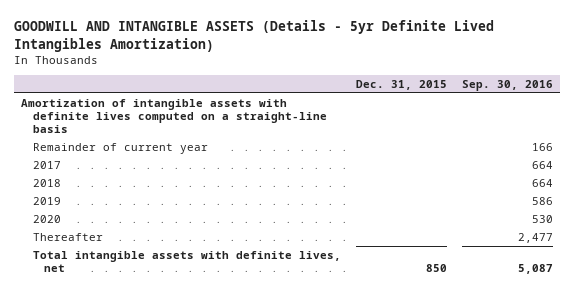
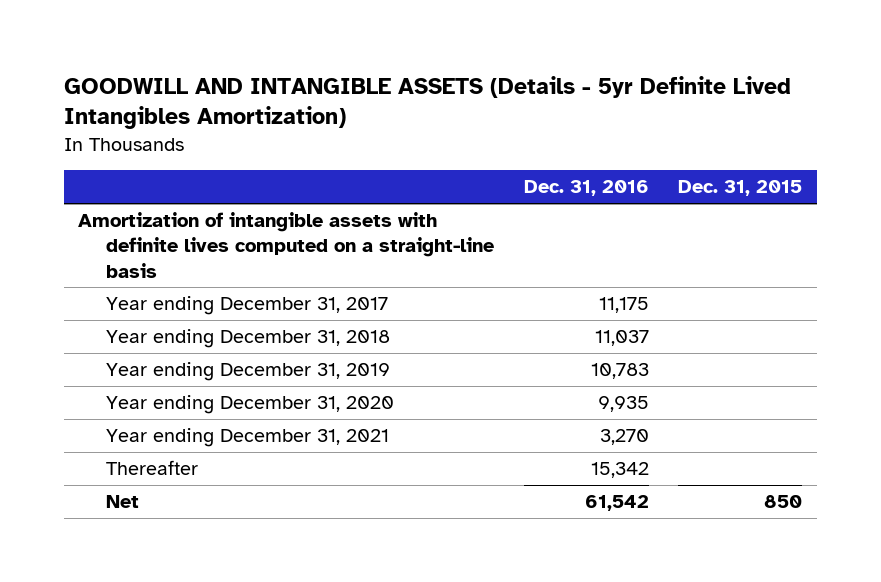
- | Dec. 31, 2015 | Sep. 30, 2016
+ | Dec. 31, 2016 | Dec. 31, 2015
- Remainder of current year | | 166
- 2017 | | 664
- 2018 | | 664
- 2019 | | 586
- 2020 | | 530
+ Year ending December 31, 2017 | 11,175 |
+ Year ending December 31, 2018 | 11,037 |
+ Year ending December 31, 2019 | 10,783 |
+ Year ending December 31, 2020 | 9,935 |
+ Year ending December 31, 2021 | 3,270 |
- Total intangible assets with definite lives, net | 850 | 5,087
+ Net | 61,542 | 850

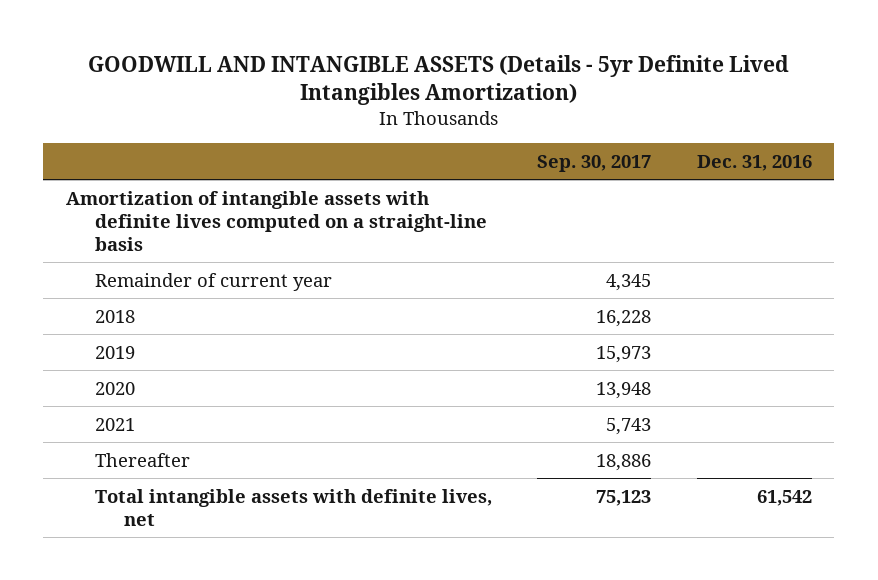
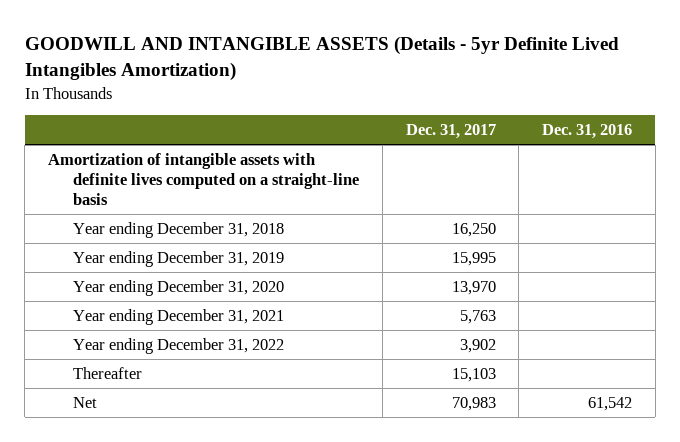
- | Sep. 30, 2017 | Dec. 31, 2016
+ | Dec. 31, 2017 | Dec. 31, 2016
- Remainder of current year | 4,345 |
- 2018 | 16,228 |
- 2019 | 15,973 |
- 2020 | 13,948 |
- 2021 | 5,743 |
+ Year ending December 31, 2018 | 16,250 |
+ Year ending December 31, 2019 | 15,995 |
+ Year ending December 31, 2020 | 13,970 |
+ Year ending December 31, 2021 | 5,763 |
+ Year ending December 31, 2022 | 3,902 |
- Total intangible assets with definite lives, net | 75,123 | 61,542
+ Net | 70,983 | 61,542

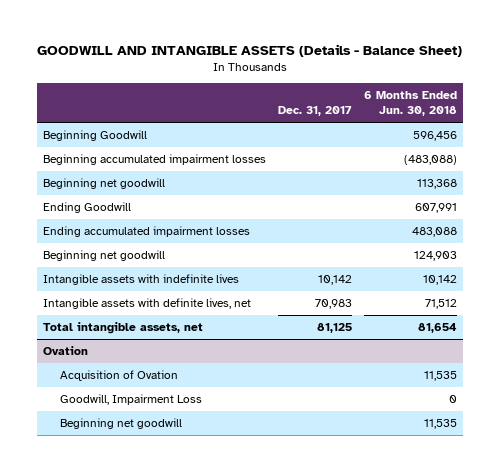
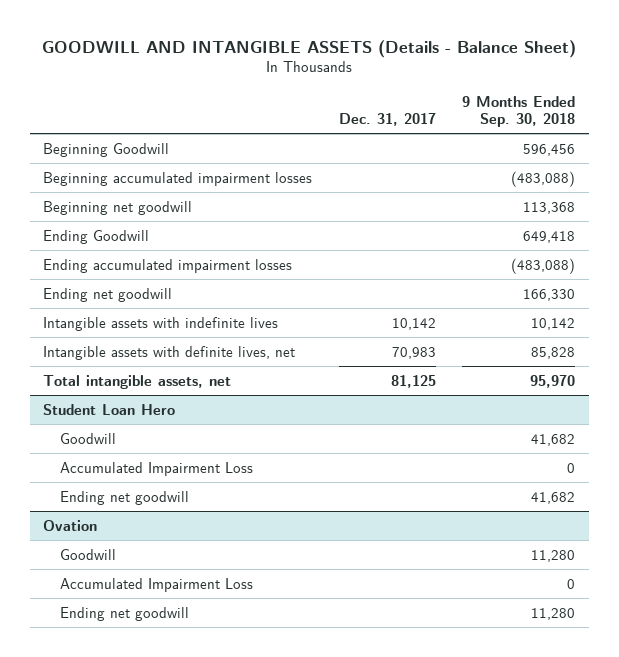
- | Dec. 31, 2017 | 6 Months Ended Jun. 30, 2018
+ | Dec. 31, 2017 | 9 Months Ended Sep. 30, 2018
- Beginning net goodwill | | 124,903
+ Ending net goodwill | | 166,330
+ Student Loan Hero
+ Goodwill | | 41,682
+ Accumulated Impairment Loss | | 0
+ Ending net goodwill | | 41,682
@ Ovation
- Acquisition of Ovation | | 11,535
- Goodwill, Impairment Loss | | 0
- Beginning net goodwill | | 11,535
+ Goodwill | | 11,280
+ Accumulated Impairment Loss | | 0
+ Ending net goodwill | | 11,280

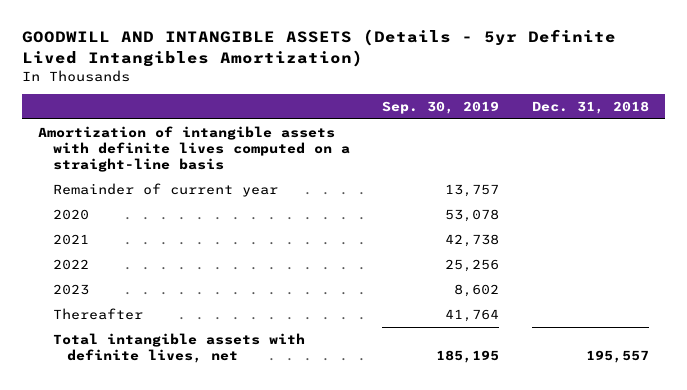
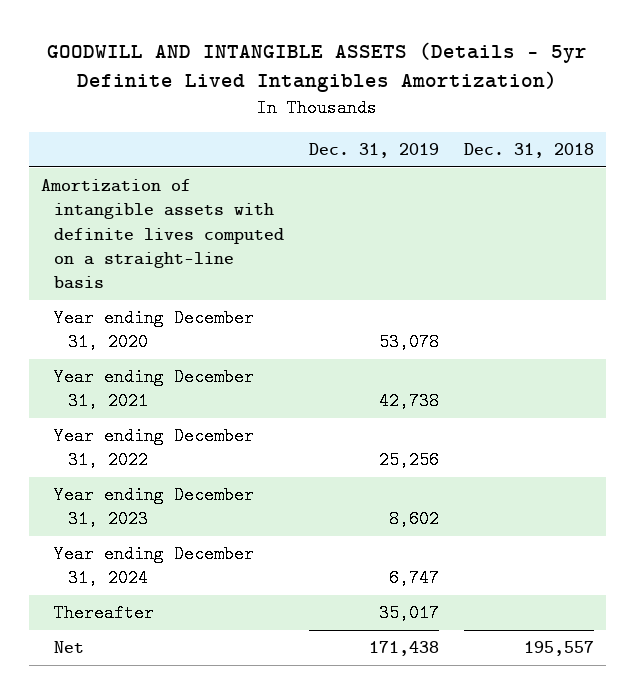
- | Sep. 30, 2019 | Dec. 31, 2018
+ | Dec. 31, 2019 | Dec. 31, 2018
- Remainder of current year | 13,757 |
- 2020 | 53,078 |
- 2021 | 42,738 |
- 2022 | 25,256 |
- 2023 | 8,602 |
+ Year ending December 31, 2020 | 53,078 |
+ Year ending December 31, 2021 | 42,738 |
+ Year ending December 31, 2022 | 25,256 |
+ Year ending December 31, 2023 | 8,602 |
+ Year ending December 31, 2024 | 6,747 |
- Total intangible assets with definite lives, net | 185,195 | 195,557
+ Net | 171,438 | 195,557

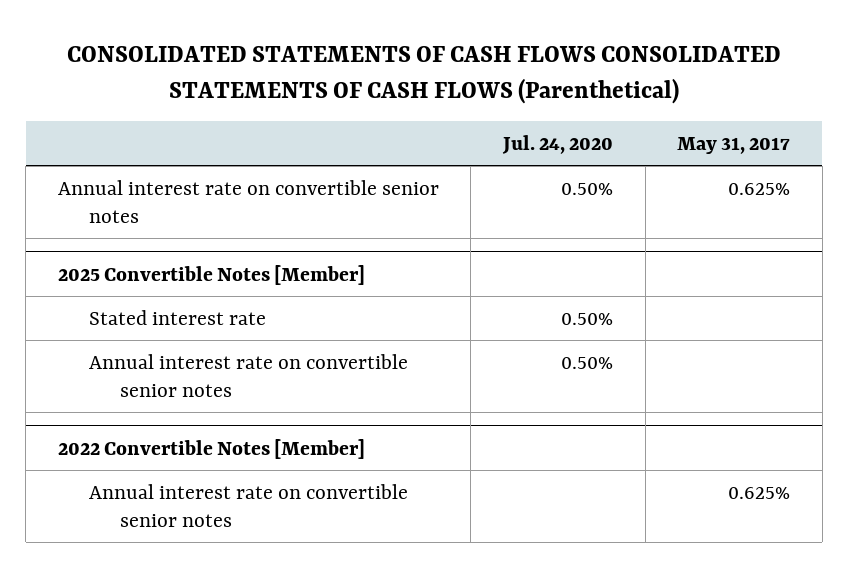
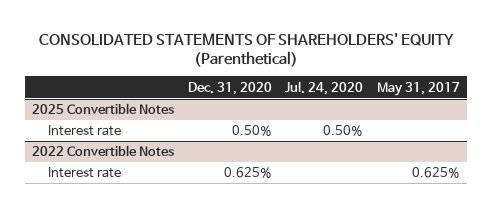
- CONSOLIDATED STATEMENTS OF CASH FLOWS CONSOLIDATED STATEMENTS OF CASH FLOWS (Parenthetical)
+ CONSOLIDATED STATEMENTS OF SHAREHOLDERS' EQUITY (Parenthetical)
- | Jul. 24, 2020 | May 31, 2017
+ | Dec. 31, 2020 | Jul. 24, 2020 | May 31, 2017
- Annual interest rate on convertible senior notes | 0.50% | 0.625%
- 2025 Convertible Notes [Member]
- Stated interest rate | 0.50% |
- Annual interest rate on convertible senior notes | 0.50% |
- 2022 Convertible Notes [Member]
- Annual interest rate on convertible senior notes | | 0.625%
+ 2025 Convertible Notes
+ Interest rate | 0.50% | 0.50% |
+ 2022 Convertible Notes
+ Interest rate | 0.625% | | 0.625%

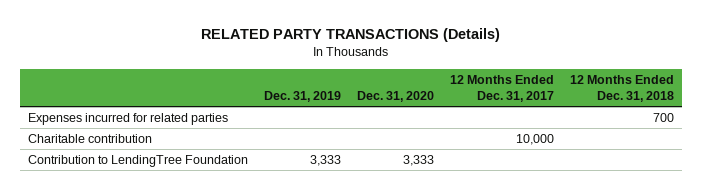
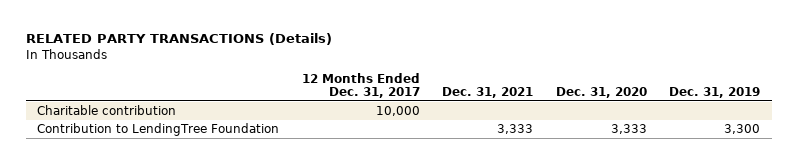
- | Dec. 31, 2019 | Dec. 31, 2020 | 12 Months Ended Dec. 31, 2017 | 12 Months Ended Dec. 31, 2018
+ | 12 Months Ended Dec. 31, 2017 | Dec. 31, 2021 | Dec. 31, 2020 | Dec. 31, 2019
- Expenses incurred for related parties | | | | 700
- Contribution to LendingTree Foundation | 3,333 | 3,333 | |
+ Contribution to LendingTree Foundation | | 3,333 | 3,333 | 3,300

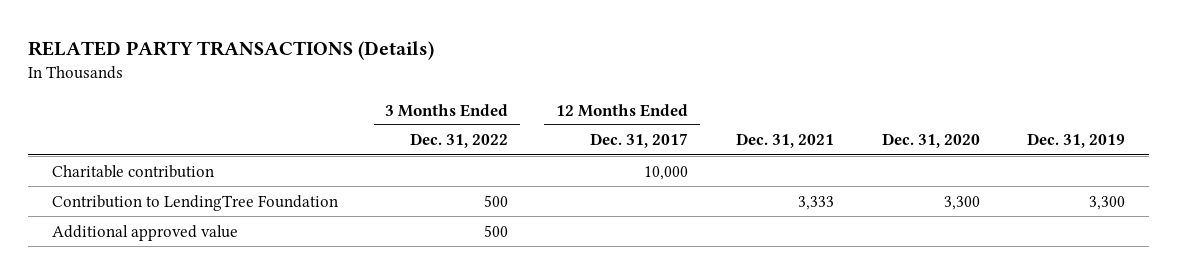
- | 12 Months Ended Dec. 31, 2017 | Dec. 31, 2021 | Dec. 31, 2020 | Dec. 31, 2019
+ | 3 Months Ended Dec. 31, 2022 | 12 Months Ended Dec. 31, 2017 | Dec. 31, 2021 | Dec. 31, 2020 | Dec. 31, 2019
- Contribution to LendingTree Foundation | | 3,333 | 3,333 | 3,300
+ Contribution to LendingTree Foundation | 500 | | 3,333 | 3,300 | 3,300
+ Additional approved value | 500 | | | |

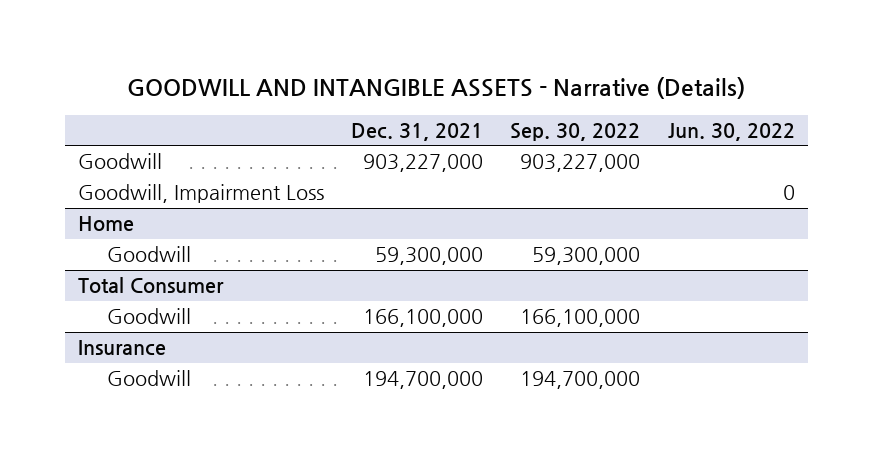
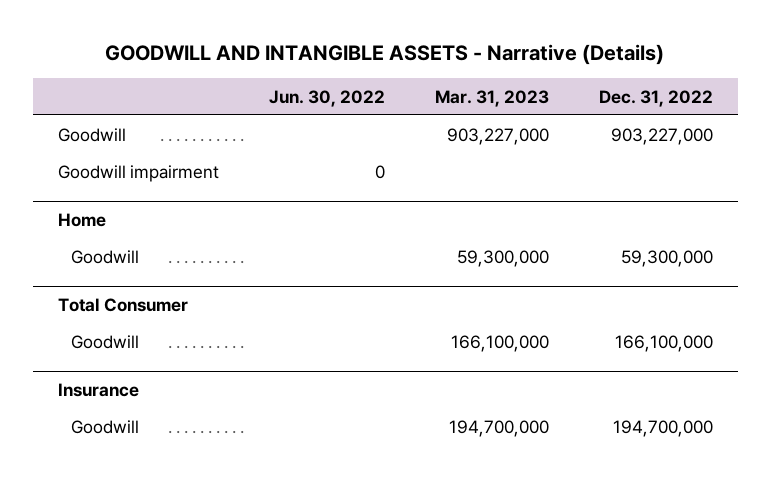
- | Dec. 31, 2021 | Sep. 30, 2022 | Jun. 30, 2022
+ | Jun. 30, 2022 | Mar. 31, 2023 | Dec. 31, 2022
- Goodwill, Impairment Loss | | | 0
+ Goodwill impairment | 0 | |

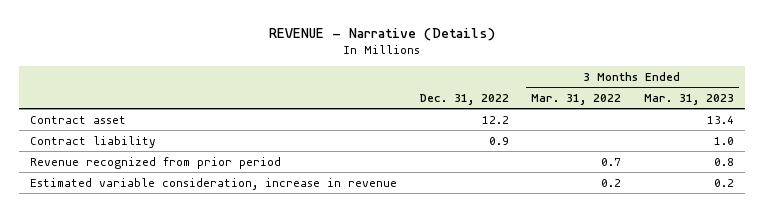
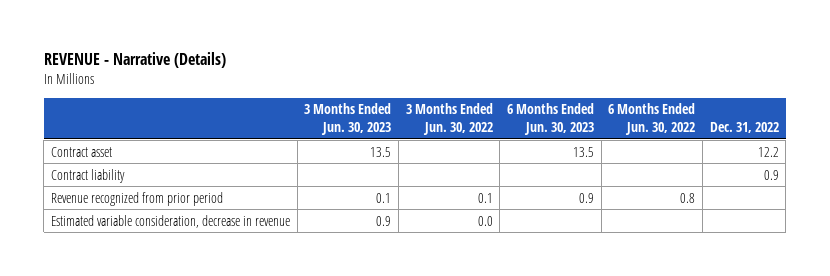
- | Dec. 31, 2022 | 3 Months Ended Mar. 31, 2022 | 3 Months Ended Mar. 31, 2023
+ | 3 Months Ended Jun. 30, 2023 | 3 Months Ended Jun. 30, 2022 | 6 Months Ended Jun. 30, 2023 | 6 Months Ended Jun. 30, 2022 | Dec. 31, 2022
- Estimated variable consideration, increase in revenue | | 0.2 | 0.2
+ Estimated variable consideration, decrease in revenue | 0.9 | 0.0 | | |

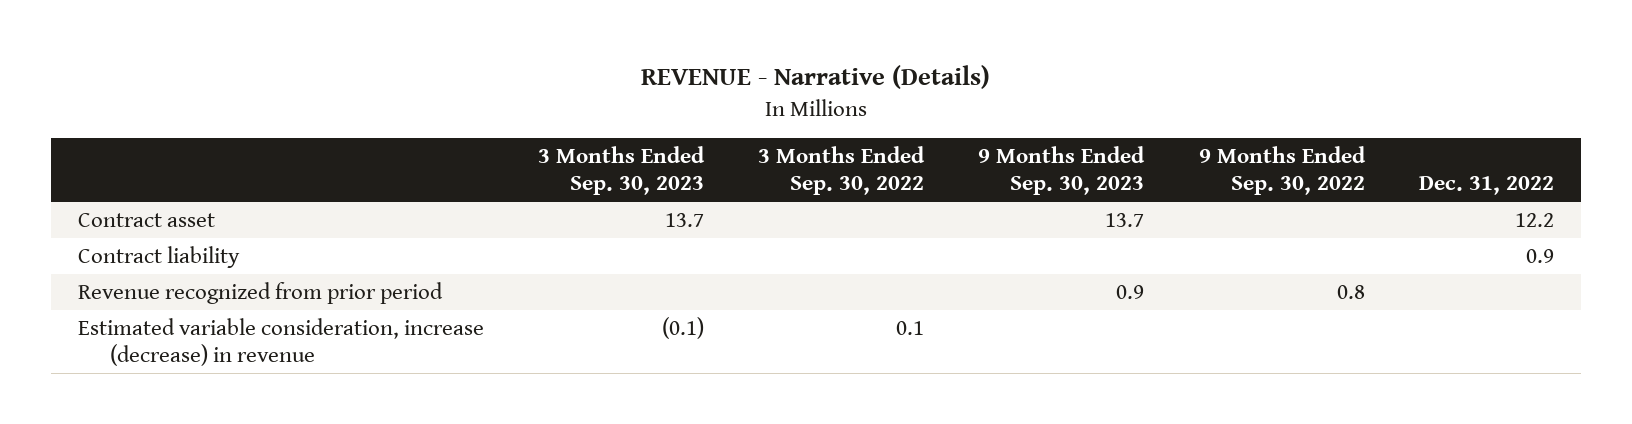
- | 3 Months Ended Jun. 30, 2023 | 3 Months Ended Jun. 30, 2022 | 6 Months Ended Jun. 30, 2023 | 6 Months Ended Jun. 30, 2022 | Dec. 31, 2022
+ | 3 Months Ended Sep. 30, 2023 | 3 Months Ended Sep. 30, 2022 | 9 Months Ended Sep. 30, 2023 | 9 Months Ended Sep. 30, 2022 | Dec. 31, 2022
- Estimated variable consideration, decrease in revenue | 0.9 | 0.0 | | |
+ Estimated variable consideration, increase (decrease) in revenue | (0.1) | 0.1 | | |

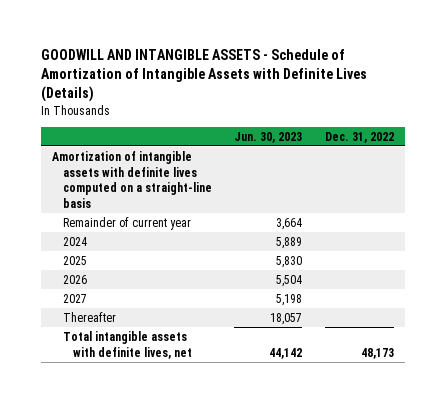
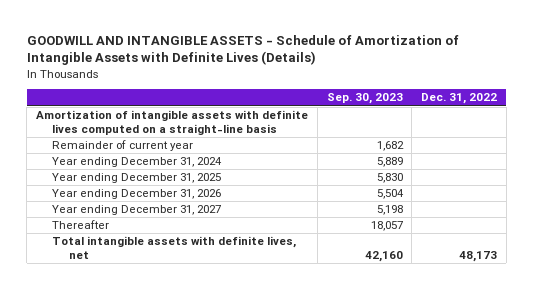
- | Jun. 30, 2023 | Dec. 31, 2022
+ | Sep. 30, 2023 | Dec. 31, 2022
- 2024 | 5,889 |
- 2025 | 5,830 |
- 2026 | 5,504 |
- 2027 | 5,198 |
+ Year ending December 31, 2024 | 5,889 |
+ Year ending December 31, 2025 | 5,830 |
+ Year ending December 31, 2026 | 5,504 |
+ Year ending December 31, 2027 | 5,198 |

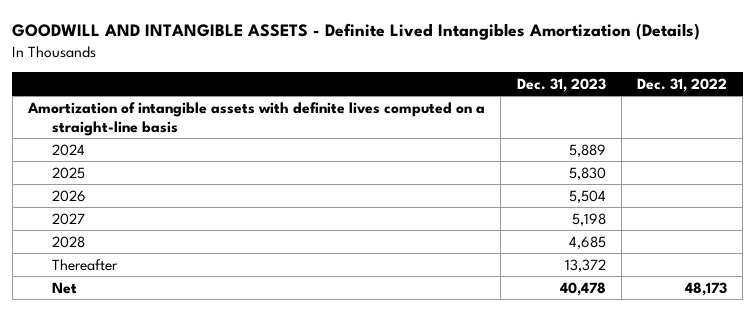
- GOODWILL AND INTANGIBLE ASSETS - Schedule of Amortization of Intangible Assets with Definite Lives (Details)
+ GOODWILL AND INTANGIBLE ASSETS - Definite Lived Intangibles Amortization (Details)
- | Sep. 30, 2023 | Dec. 31, 2022
+ | Dec. 31, 2023 | Dec. 31, 2022
- Remainder of current year | 1,682 |
- Year ending December 31, 2024 | 5,889 |
- Year ending December 31, 2025 | 5,830 |
- Year ending December 31, 2026 | 5,504 |
- Year ending December 31, 2027 | 5,198 |
+ 2024 | 5,889 |
+ 2025 | 5,830 |
+ 2026 | 5,504 |
+ 2027 | 5,198 |
+ 2028 | 4,685 |
- Total intangible assets with definite lives, net | 42,160 | 48,173
+ Net | 40,478 | 48,173

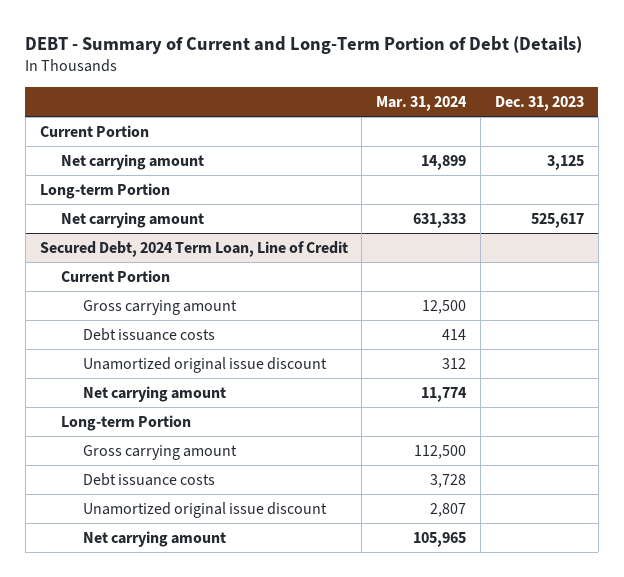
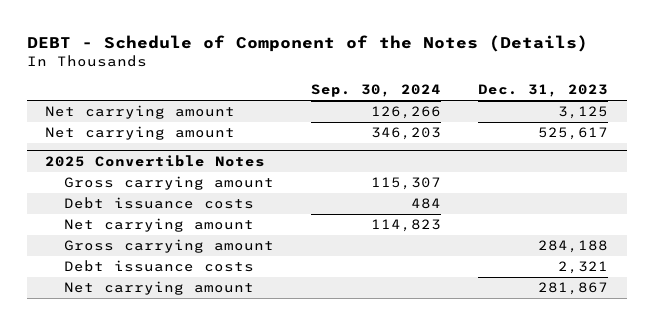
- DEBT - Summary of Current and Long-Term Portion of Debt (Details)
+ DEBT - Schedule of Component of the Notes (Details)
- | Mar. 31, 2024 | Dec. 31, 2023
+ | Sep. 30, 2024 | Dec. 31, 2023
- Current Portion
- Long-term Portion
- Secured Debt, 2024 Term Loan, Line of Credit
- Current Portion
- Gross carrying amount | 12,500 |
- Debt issuance costs | 414 |
- Unamortized original issue discount | 312 |
- Net carrying amount | 11,774 |
- Long-term Portion
- Gross carrying amount | 112,500 |
- Debt issuance costs | 3,728 |
- Unamortized original issue discount | 2,807 |
- Net carrying amount | 105,965 |
+ 2025 Convertible Notes
+ Gross carrying amount | 115,307 |
+ Debt issuance costs | 484 |
+ Net carrying amount | 114,823 |
+ Gross carrying amount | | 284,188
+ Debt issuance costs | | 2,321
+ Net carrying amount | | 281,867

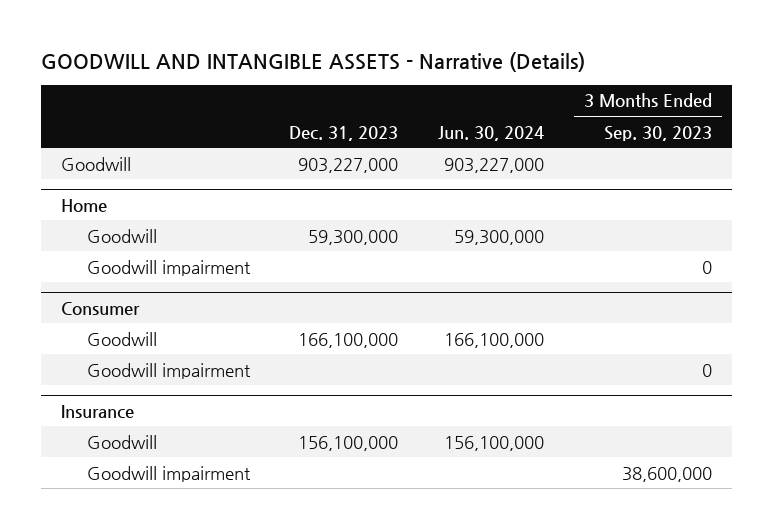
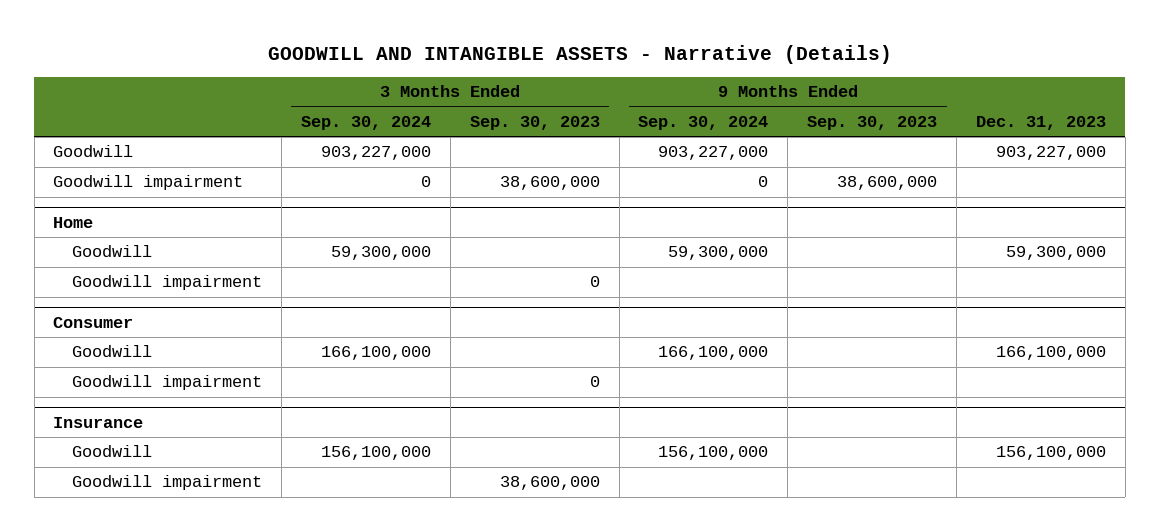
- | Dec. 31, 2023 | Jun. 30, 2024 | 3 Months Ended Sep. 30, 2023
+ | 3 Months Ended Sep. 30, 2024 | 3 Months Ended Sep. 30, 2023 | 9 Months Ended Sep. 30, 2024 | 9 Months Ended Sep. 30, 2023 | Dec. 31, 2023
+ Goodwill impairment | 0 | 38,600,000 | 0 | 38,600,000 |

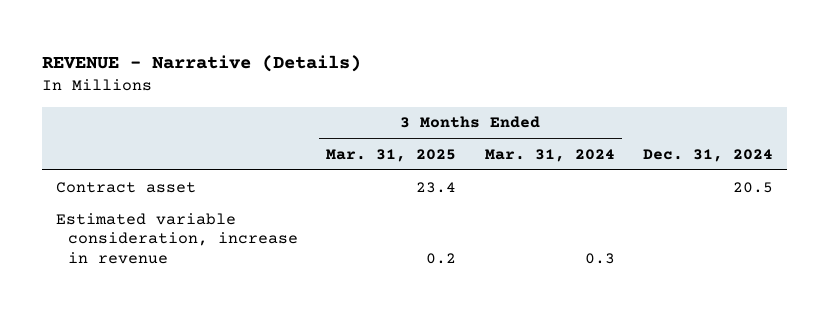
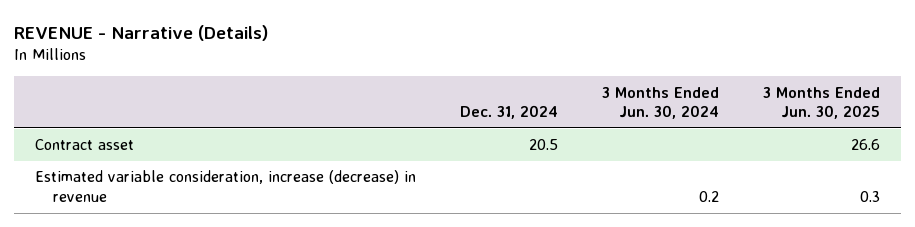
- | 3 Months Ended Mar. 31, 2025 | 3 Months Ended Mar. 31, 2024 | Dec. 31, 2024
+ | Dec. 31, 2024 | 3 Months Ended Jun. 30, 2024 | 3 Months Ended Jun. 30, 2025
- Estimated variable consideration, increase in revenue | 0.2 | 0.3 |
+ Estimated variable consideration, increase (decrease) in revenue | | 0.2 | 0.3

